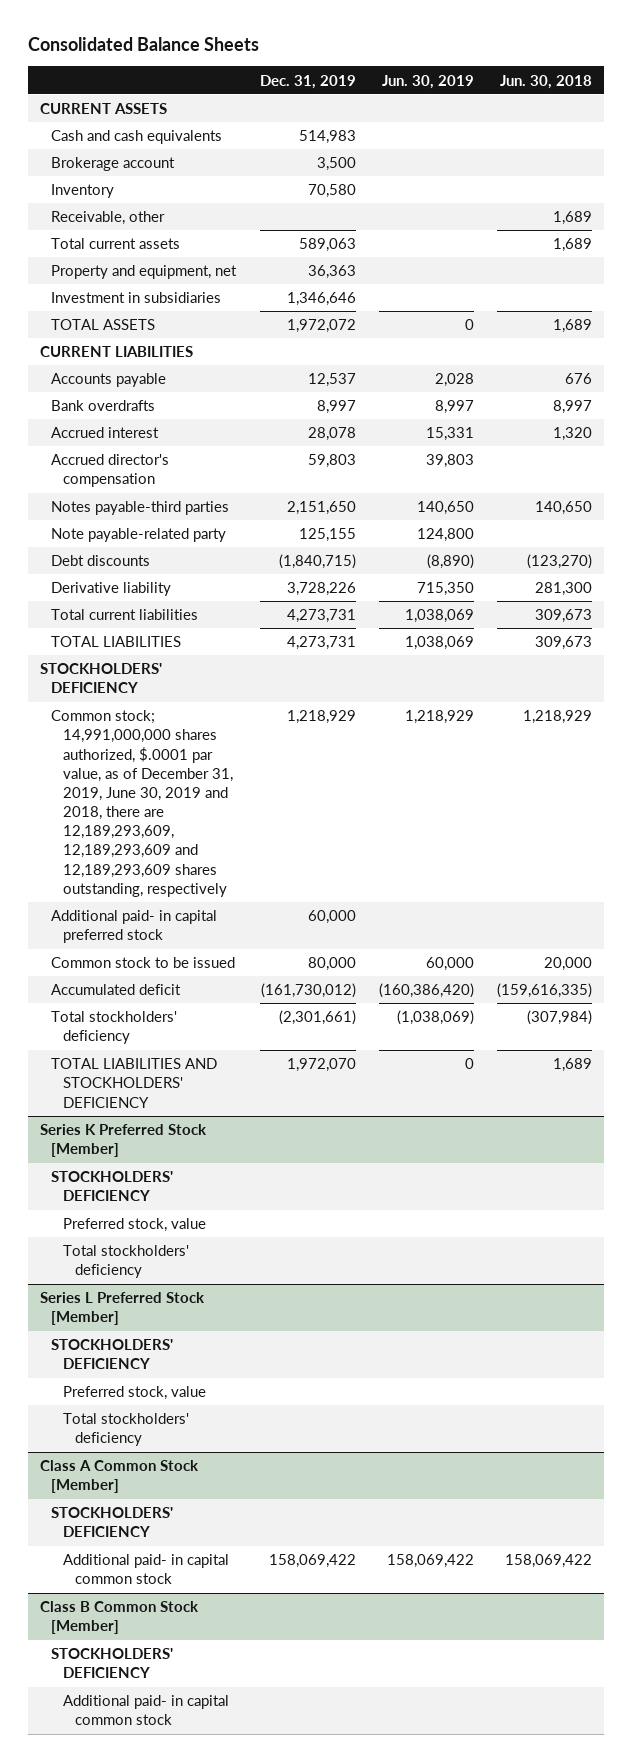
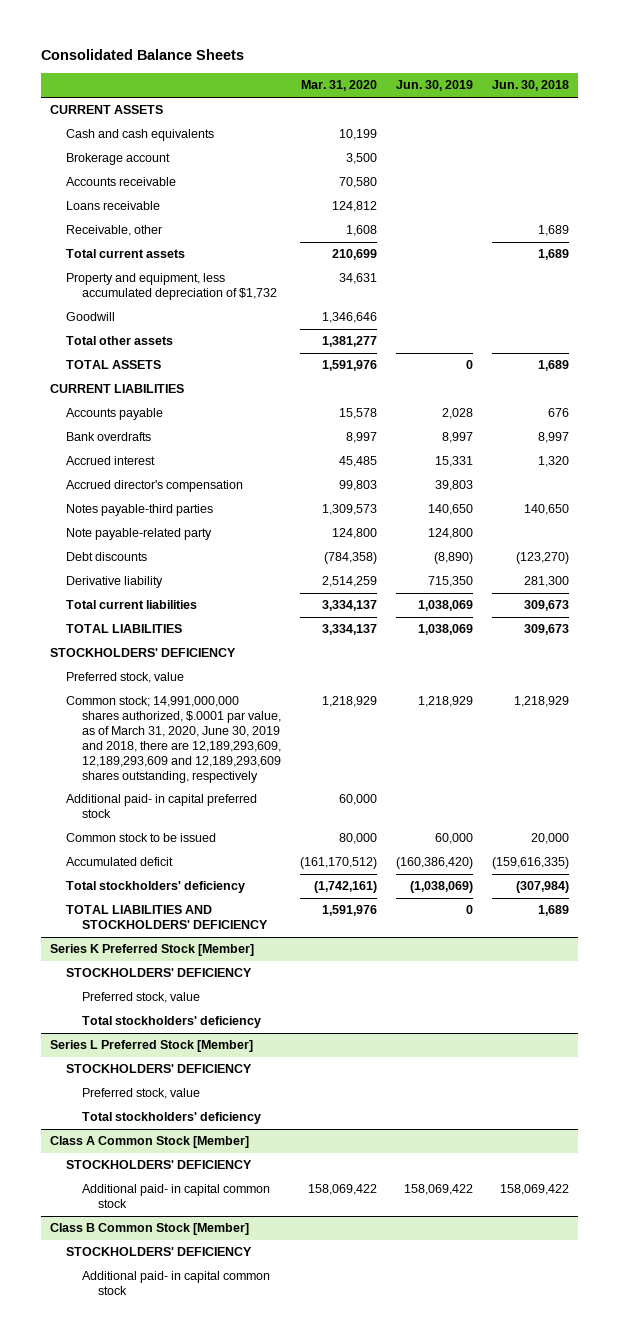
- | Dec. 31, 2019 | Jun. 30, 2019 | Jun. 30, 2018
+ | Mar. 31, 2020 | Jun. 30, 2019 | Jun. 30, 2018
- Inventory | 70,580 | |
+ Accounts receivable | 70,580 | |
+ Loans receivable | 124,812 | |
- Property and equipment, net | 36,363 | |
- Investment in subsidiaries | 1,346,646 | |
+ Property and equipment, less accumulated depreciation of $1,732 | 34,631 | |
+ Goodwill | 1,346,646 | |
+ Total other assets | 1,381,277 | |
- Common stock; 14,991,000,000 shares authorized, $.0001 par value, as of December 31, 2019, June 30, 2019 and 2018, there are 12,189,293,609, 12,189,293,609 and 12,189,293,609 shares outstanding, respectively | 1,218,929 | 1,218,929 | 1,218,929
+ Preferred stock, value
+ Common stock; 14,991,000,000 shares authorized, $.0001 par value, as of March 31, 2020, June 30, 2019 and 2018, there are 12,189,293,609, 12,189,293,609 and 12,189,293,609 shares outstanding, respectively | 1,218,929 | 1,218,929 | 1,218,929

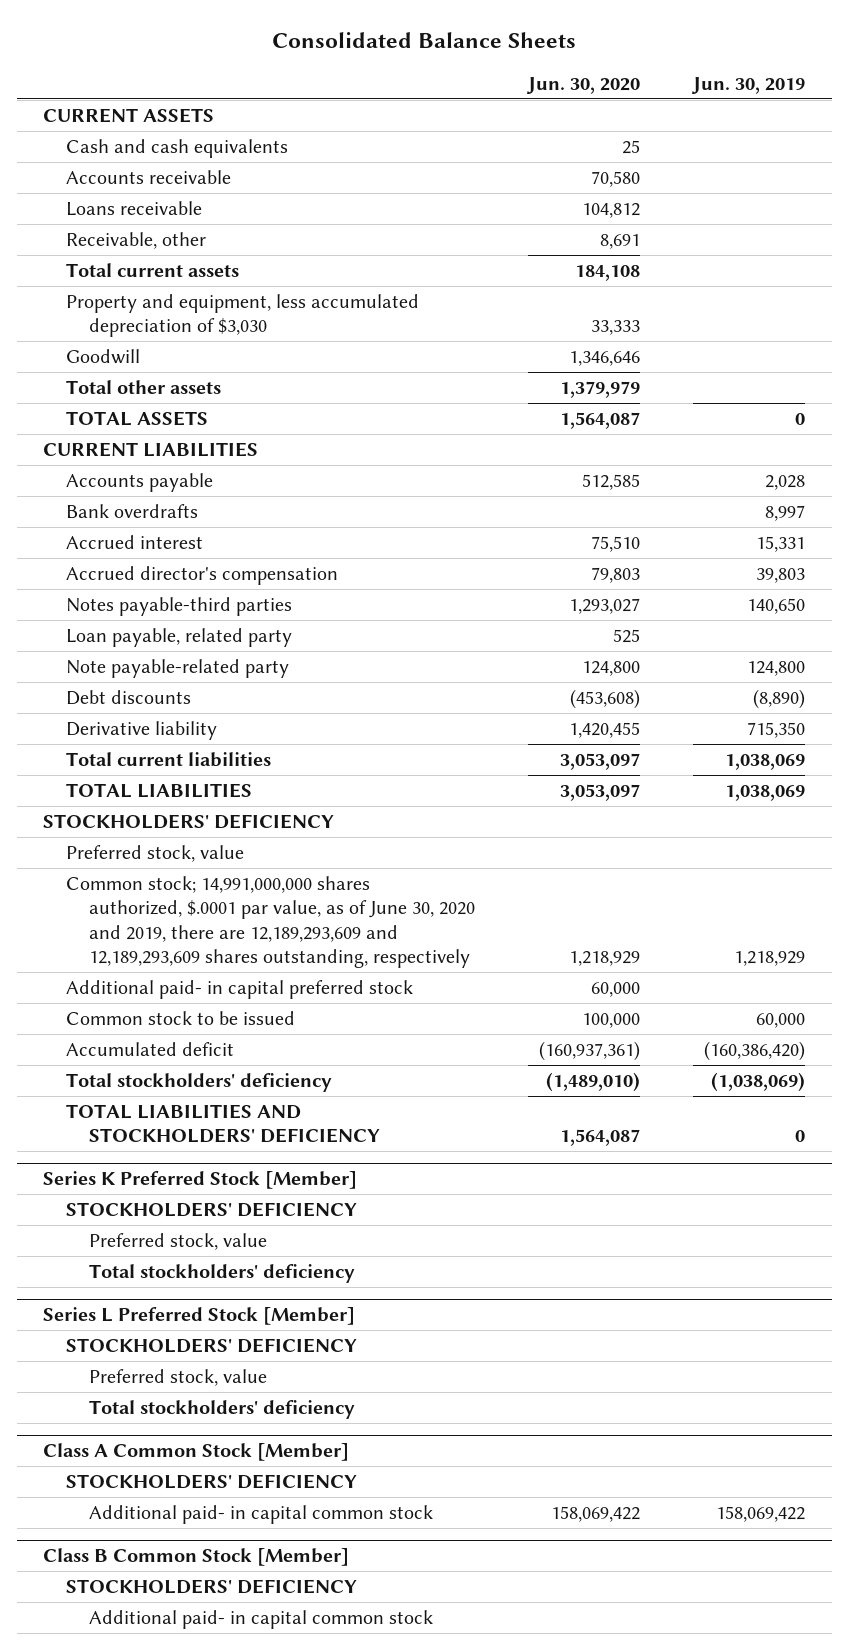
- | Mar. 31, 2020 | Jun. 30, 2019 | Jun. 30, 2018
+ | Jun. 30, 2020 | Jun. 30, 2019
- Brokerage account | 3,500 | |
- Property and equipment, less accumulated depreciation of $1,732 | 34,631 | |
+ Property and equipment, less accumulated depreciation of $3,030 | 33,333 |
+ Loan payable, related party | 525 |
- Common stock; 14,991,000,000 shares authorized, $.0001 par value, as of March 31, 2020, June 30, 2019 and 2018, there are 12,189,293,609, 12,189,293,609 and 12,189,293,609 shares outstanding, respectively | 1,218,929 | 1,218,929 | 1,218,929
+ Common stock; 14,991,000,000 shares authorized, $.0001 par value, as of June 30, 2020 and 2019, there are 12,189,293,609 and 12,189,293,609 shares outstanding, respectively | 1,218,929 | 1,218,929

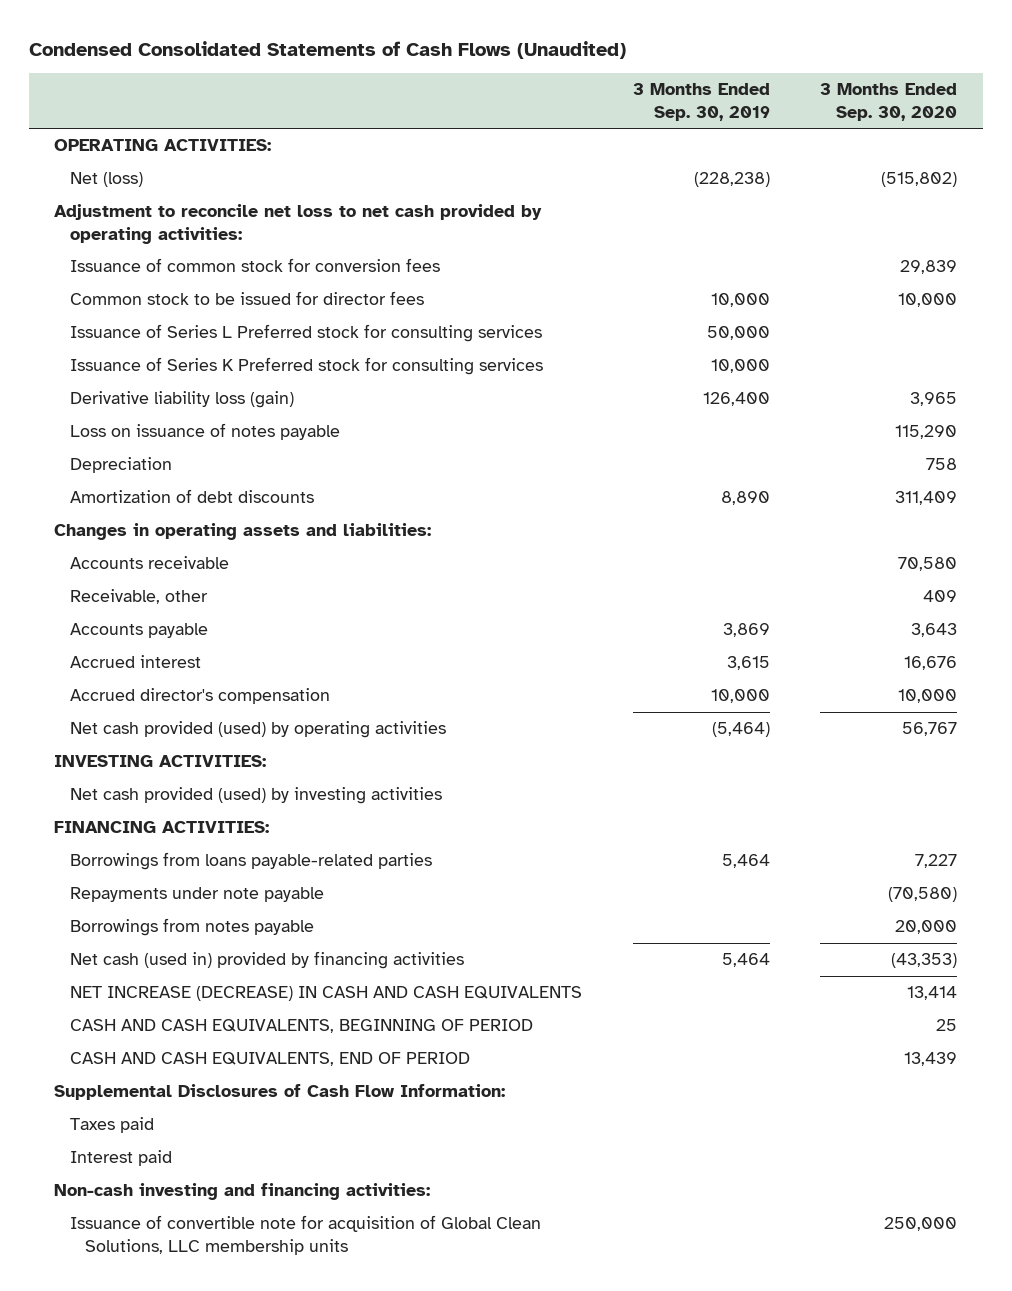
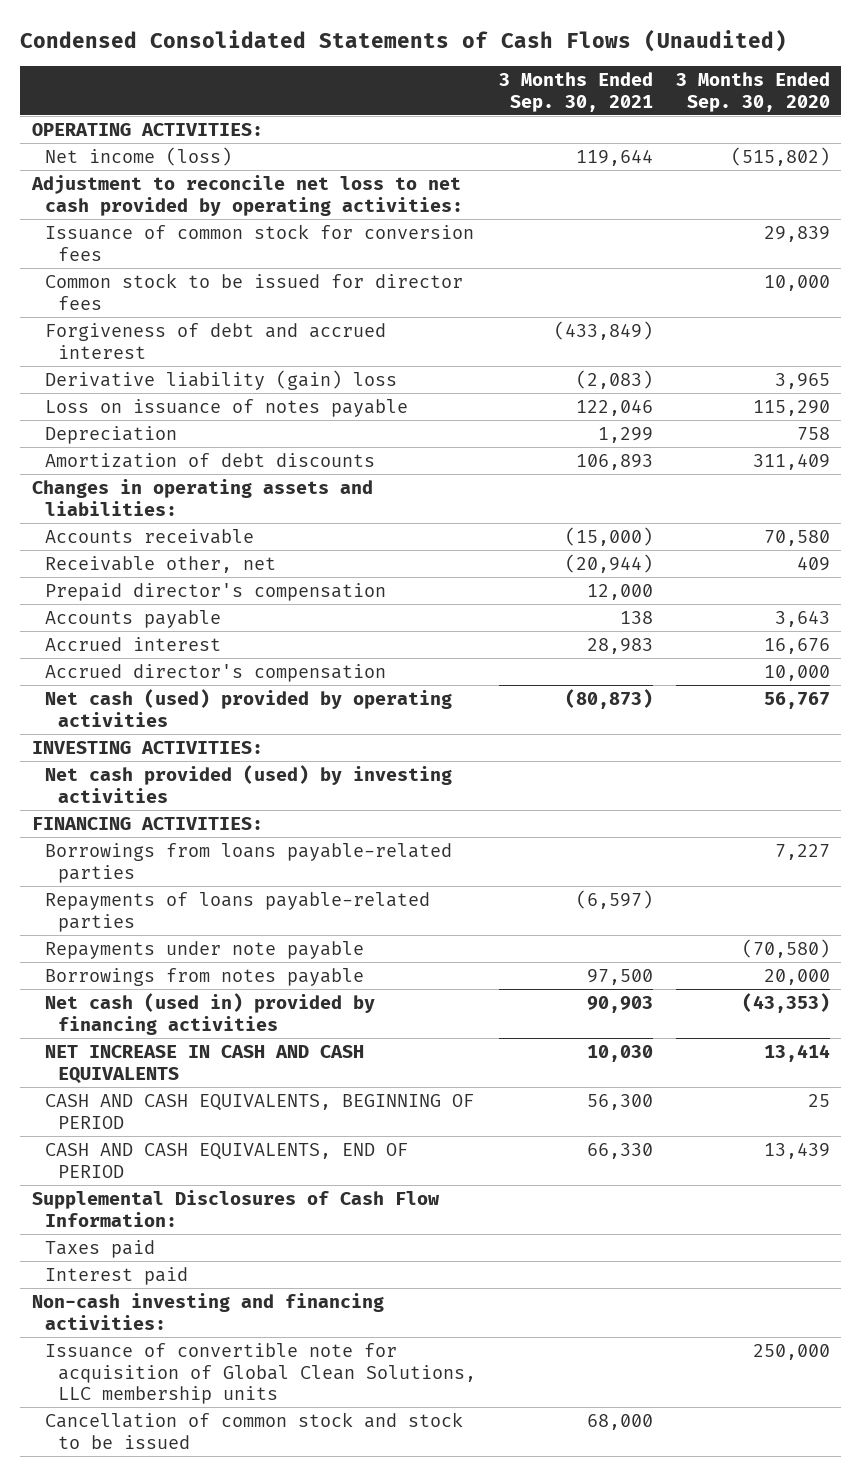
- | 3 Months Ended Sep. 30, 2019 | 3 Months Ended Sep. 30, 2020
+ | 3 Months Ended Sep. 30, 2021 | 3 Months Ended Sep. 30, 2020
- Net (loss) | (228,238) | (515,802)
+ Net income (loss) | 119,644 | (515,802)
- Issuance of Series L Preferred stock for consulting services | 50,000 |
- Issuance of Series K Preferred stock for consulting services | 10,000 |
- Derivative liability loss (gain) | 126,400 | 3,965
+ Forgiveness of debt and accrued interest | (433,849) |
+ Derivative liability (gain) loss | (2,083) | 3,965
- Receivable, other | | 409
+ Receivable other, net | (20,944) | 409
+ Prepaid director's compensation | 12,000 |
- Net cash provided (used) by operating activities | (5,464) | 56,767
+ Net cash (used) provided by operating activities | (80,873) | 56,767
+ Repayments of loans payable-related parties | (6,597) |
- NET INCREASE (DECREASE) IN CASH AND CASH EQUIVALENTS | | 13,414
+ NET INCREASE IN CASH AND CASH EQUIVALENTS | 10,030 | 13,414
+ Cancellation of common stock and stock to be issued | 68,000 |

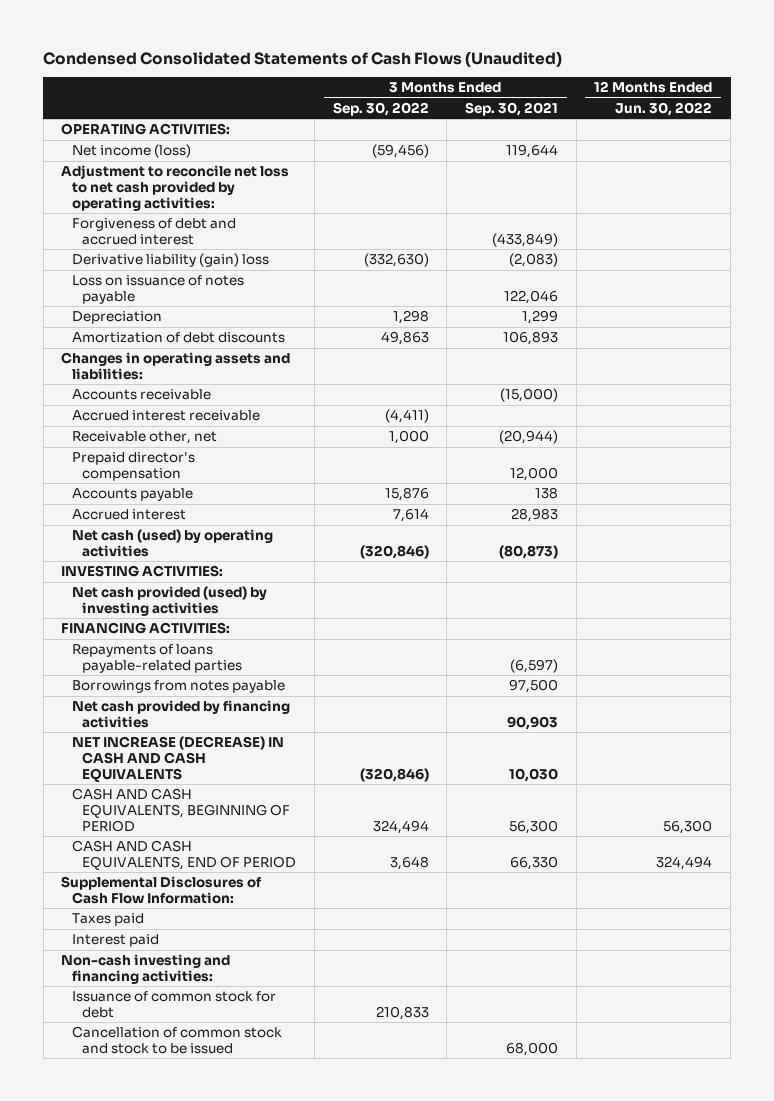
- | 3 Months Ended Sep. 30, 2021 | 3 Months Ended Sep. 30, 2020
+ | 3 Months Ended Sep. 30, 2022 | 3 Months Ended Sep. 30, 2021 | 12 Months Ended Jun. 30, 2022
- Issuance of common stock for conversion fees | | 29,839
- Common stock to be issued for director fees | | 10,000
+ Accrued interest receivable | (4,411) | |
- Accrued director's compensation | | 10,000
- Net cash (used) provided by operating activities | (80,873) | 56,767
+ Net cash (used) by operating activities | (320,846) | (80,873) |
- Borrowings from loans payable-related parties | | 7,227
- Repayments under note payable | | (70,580)
- Net cash (used in) provided by financing activities | 90,903 | (43,353)
- NET INCREASE IN CASH AND CASH EQUIVALENTS | 10,030 | 13,414
+ Net cash provided by financing activities | | 90,903 |
+ NET INCREASE (DECREASE) IN CASH AND CASH EQUIVALENTS | (320,846) | 10,030 |
- Issuance of convertible note for acquisition of Global Clean Solutions, LLC membership units | | 250,000
+ Issuance of common stock for debt | 210,833 | |

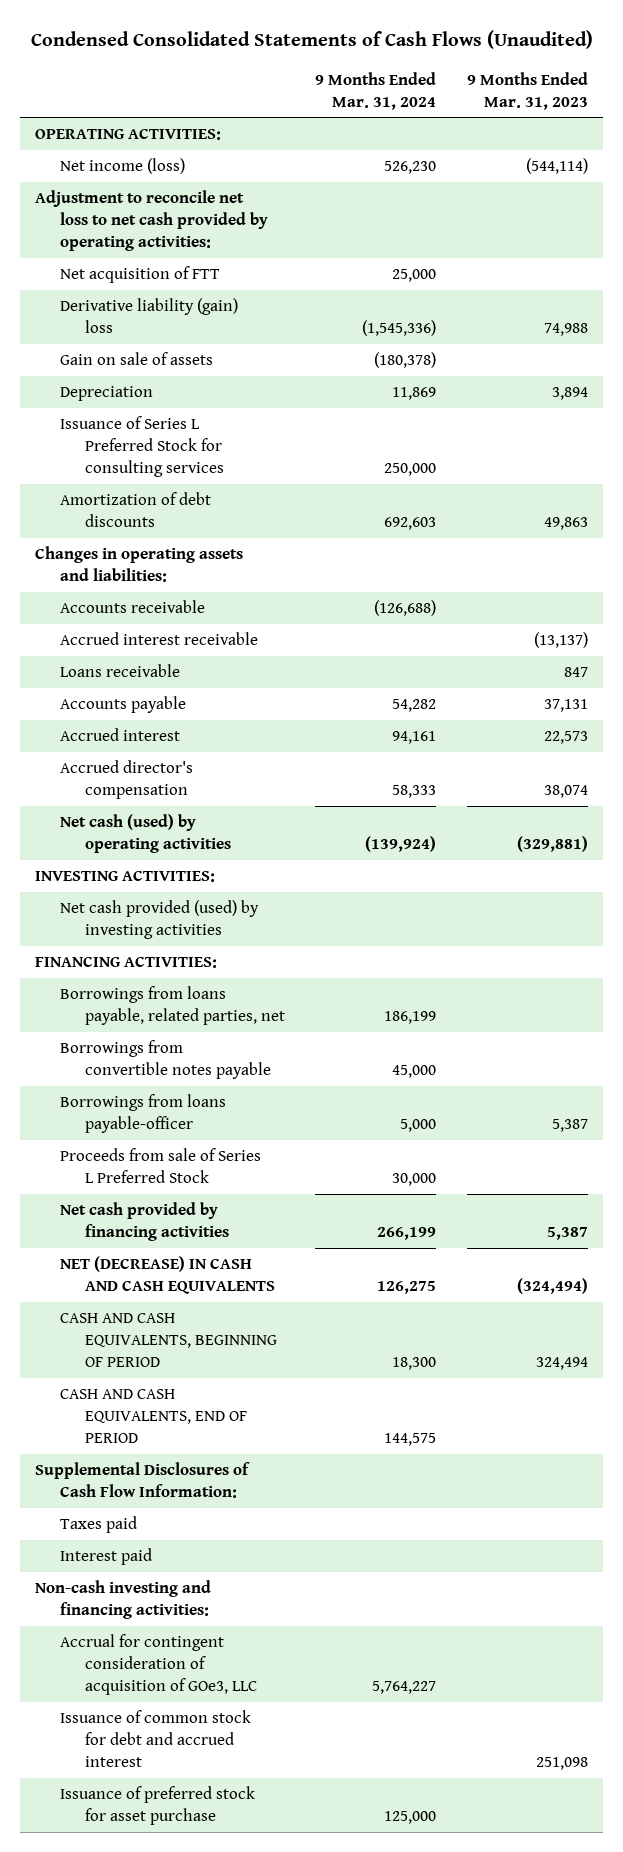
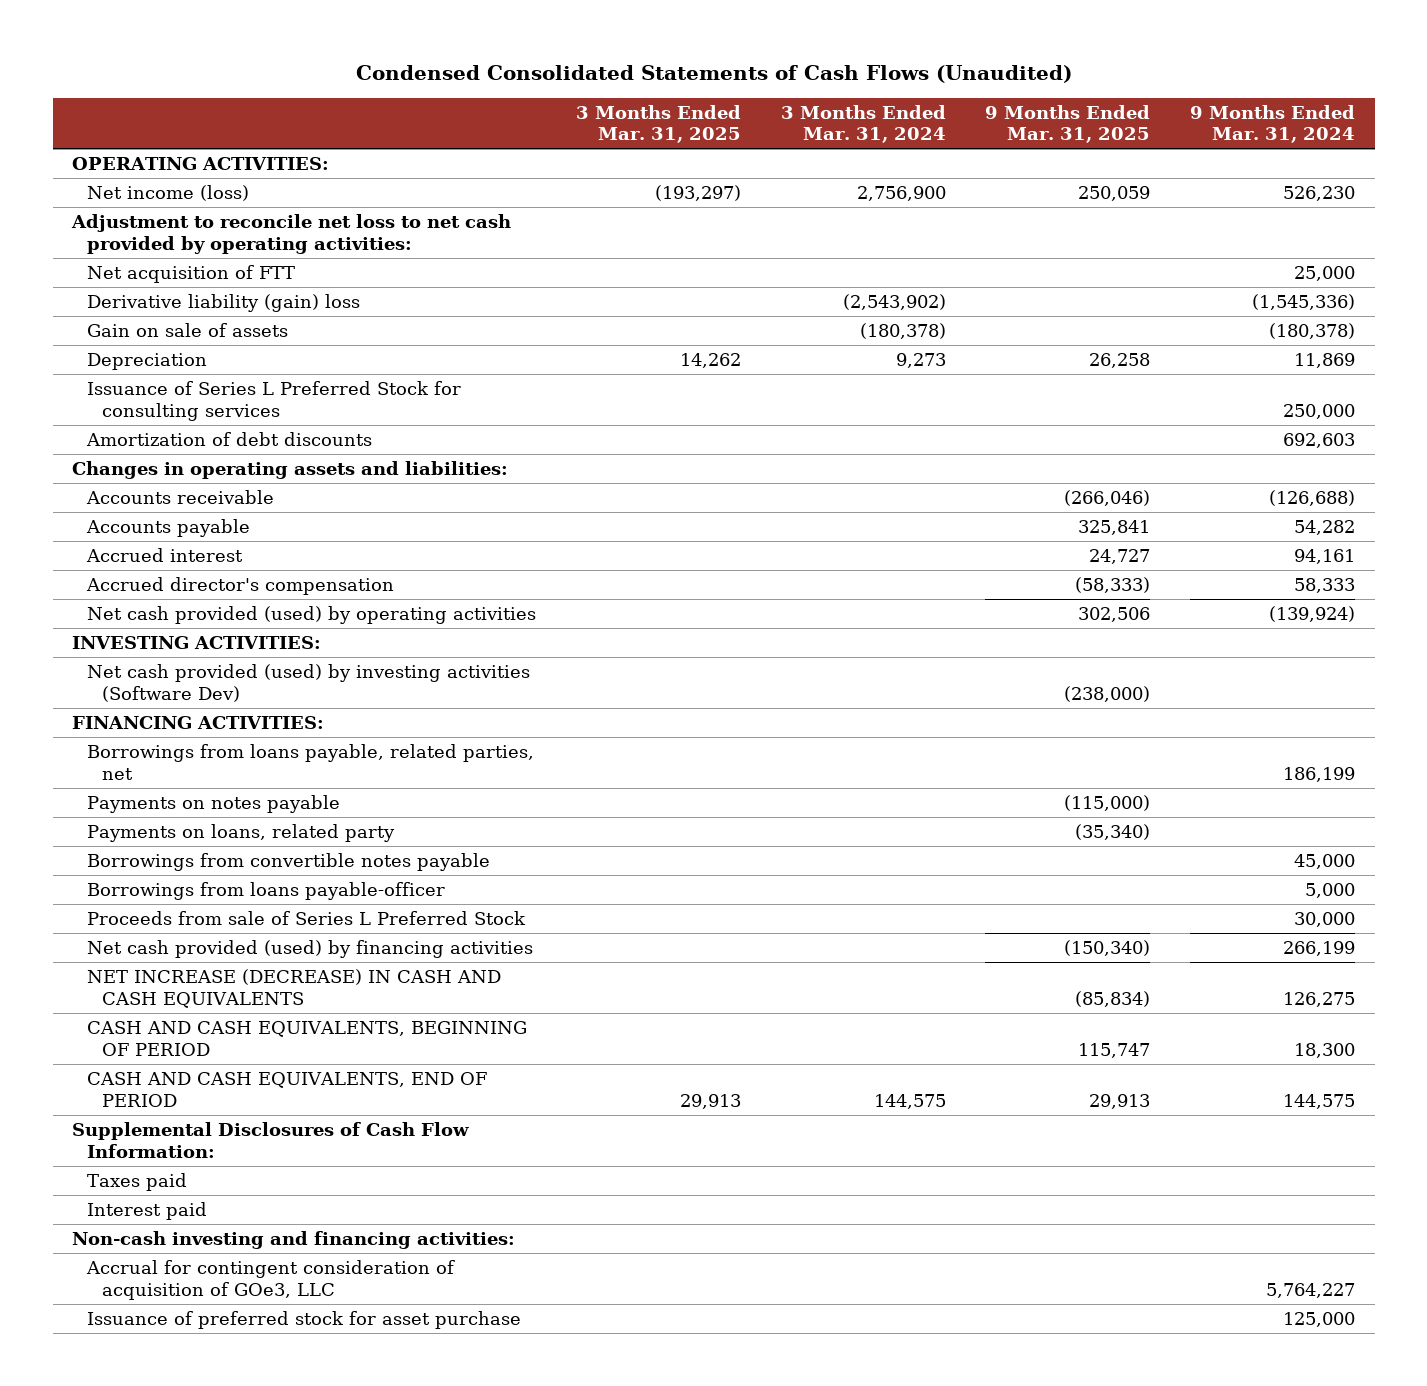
- | 9 Months Ended Mar. 31, 2024 | 9 Months Ended Mar. 31, 2023
+ | 3 Months Ended Mar. 31, 2025 | 3 Months Ended Mar. 31, 2024 | 9 Months Ended Mar. 31, 2025 | 9 Months Ended Mar. 31, 2024
- Accrued interest receivable | | (13,137)
- Loans receivable | | 847
- Net cash (used) by operating activities | (139,924) | (329,881)
+ Net cash provided (used) by operating activities | | | 302,506 | (139,924)
- Net cash provided (used) by investing activities
+ Net cash provided (used) by investing activities (Software Dev) | | | (238,000) |
+ Payments on notes payable | | | (115,000) |
+ Payments on loans, related party | | | (35,340) |
- Net cash provided by financing activities | 266,199 | 5,387
- NET (DECREASE) IN CASH AND CASH EQUIVALENTS | 126,275 | (324,494)
+ Net cash provided (used) by financing activities | | | (150,340) | 266,199
+ NET INCREASE (DECREASE) IN CASH AND CASH EQUIVALENTS | | | (85,834) | 126,275
- Issuance of common stock for debt and accrued interest | | 251,098

